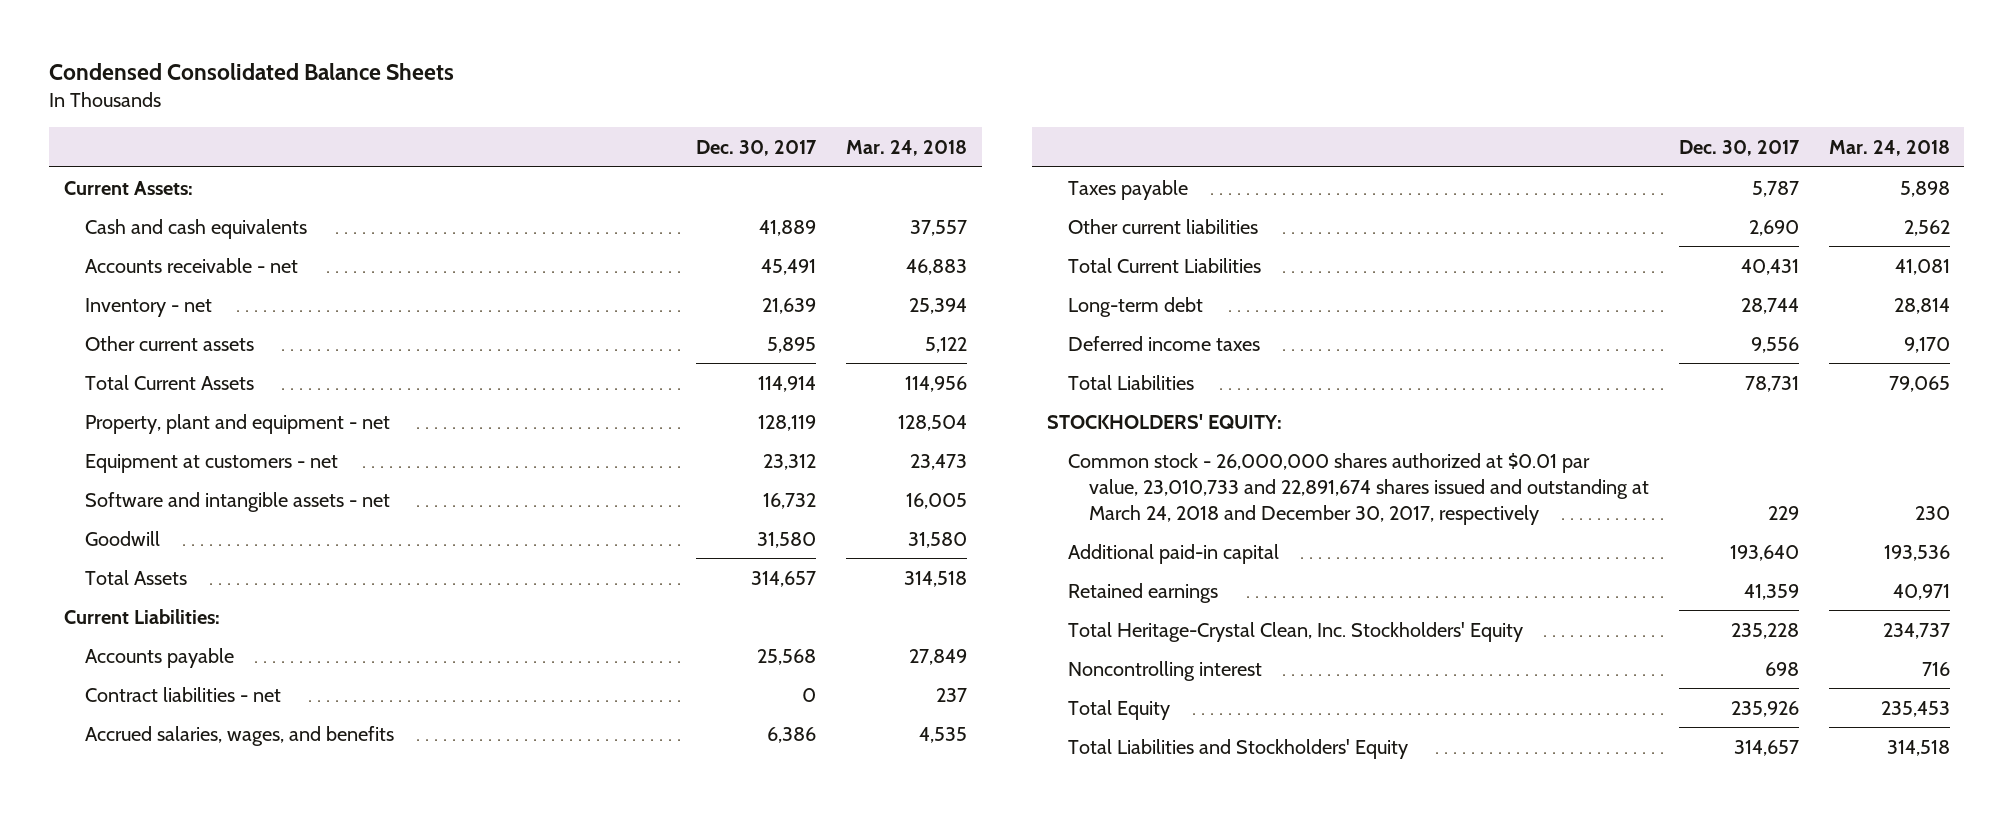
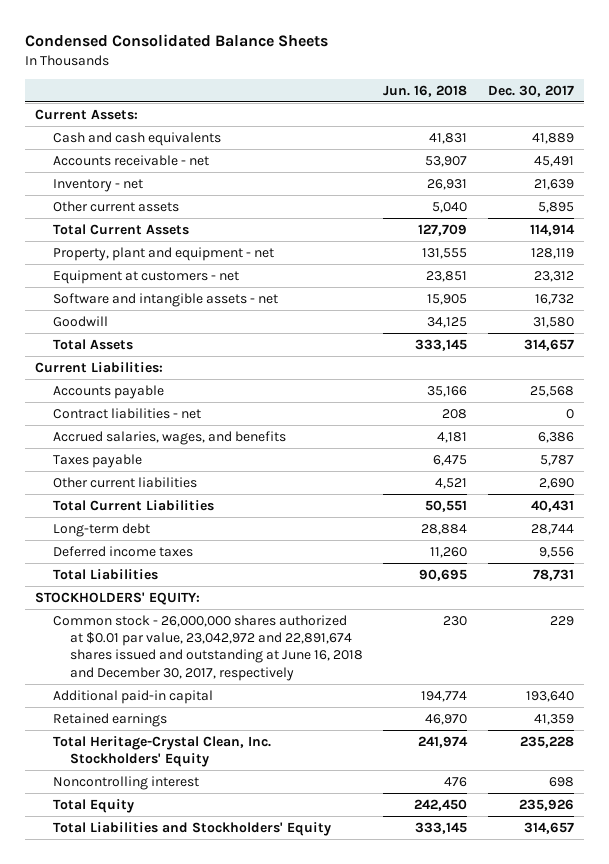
- | Dec. 30, 2017 | Mar. 24, 2018
+ | Jun. 16, 2018 | Dec. 30, 2017
- Common stock - 26,000,000 shares authorized at $0.01 par value, 23,010,733 and 22,891,674 shares issued and outstanding at March 24, 2018 and December 30, 2017, respectively | 229 | 230
+ Common stock - 26,000,000 shares authorized at $0.01 par value, 23,042,972 and 22,891,674 shares issued and outstanding at June 16, 2018 and December 30, 2017, respectively | 230 | 229

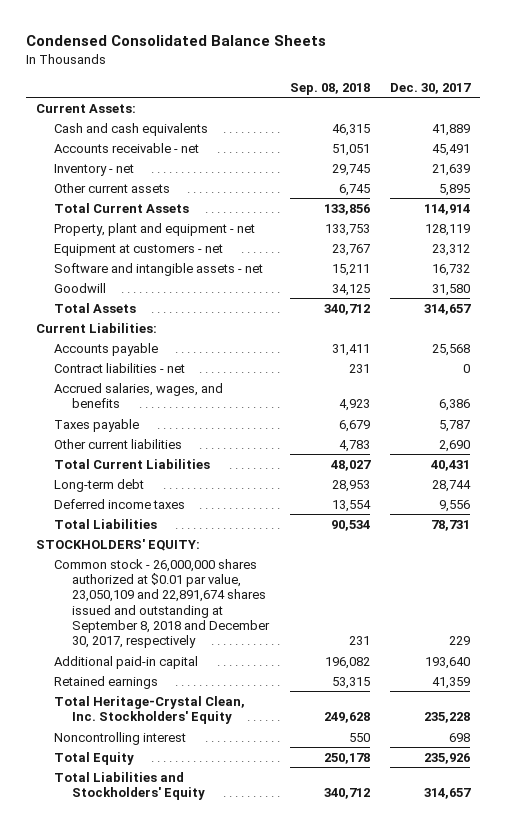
- | Jun. 16, 2018 | Dec. 30, 2017
+ | Sep. 08, 2018 | Dec. 30, 2017
- Common stock - 26,000,000 shares authorized at $0.01 par value, 23,042,972 and 22,891,674 shares issued and outstanding at June 16, 2018 and December 30, 2017, respectively | 230 | 229
+ Common stock - 26,000,000 shares authorized at $0.01 par value, 23,050,109 and 22,891,674 shares issued and outstanding at September 8, 2018 and December 30, 2017, respectively | 231 | 229

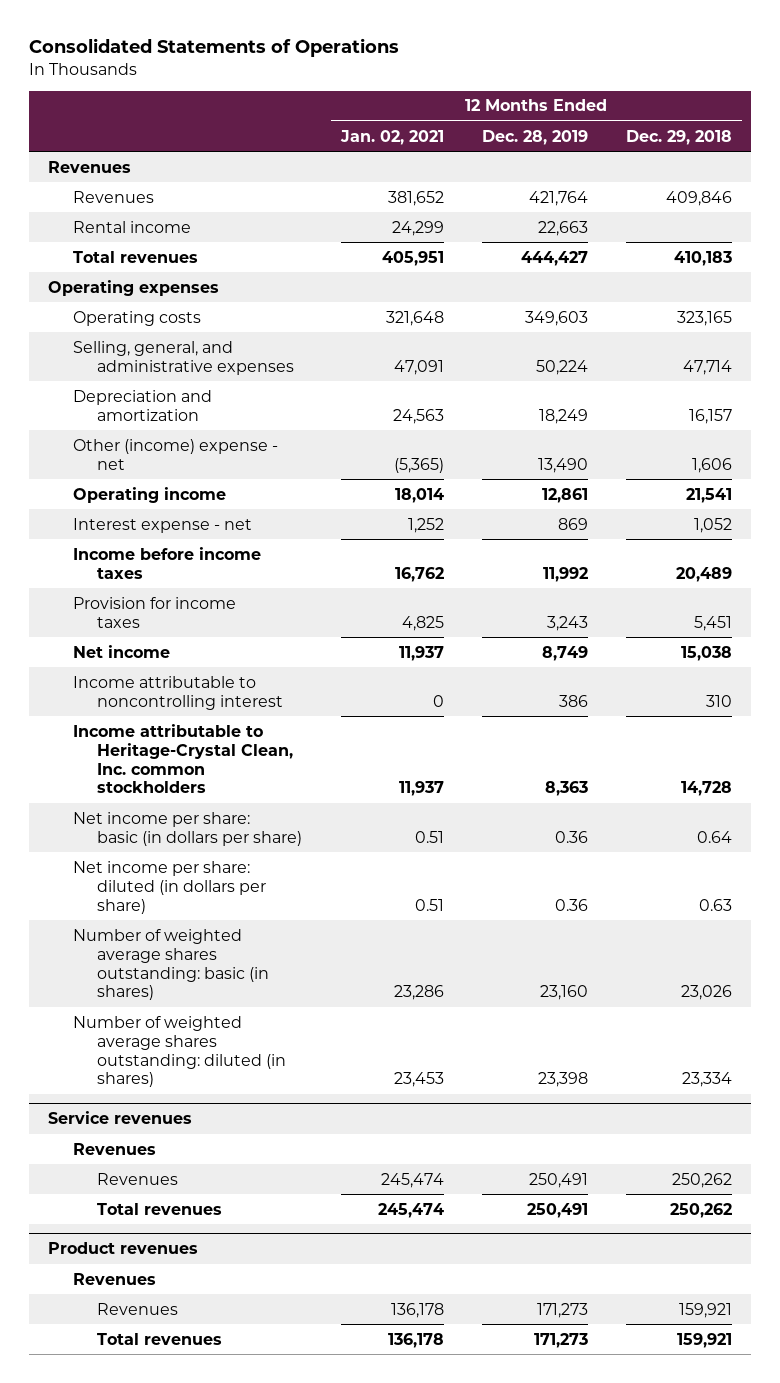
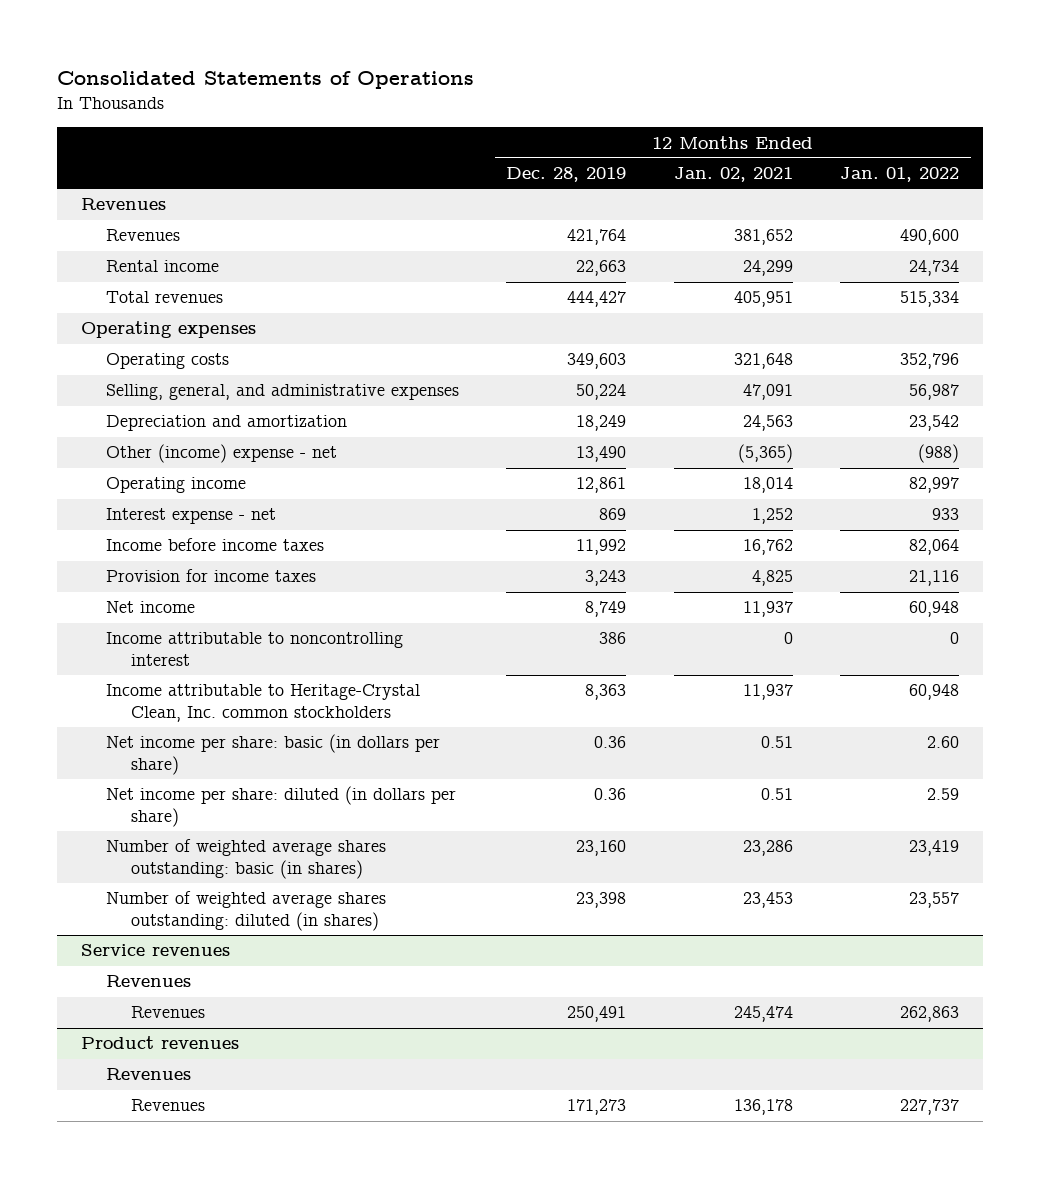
- | 12 Months Ended Jan. 02, 2021 | 12 Months Ended Dec. 28, 2019 | 12 Months Ended Dec. 29, 2018
+ | 12 Months Ended Dec. 28, 2019 | 12 Months Ended Jan. 02, 2021 | 12 Months Ended Jan. 01, 2022
@ Service revenues
- Total revenues | 245,474 | 250,491 | 250,262
@ Product revenues
- Total revenues | 136,178 | 171,273 | 159,921

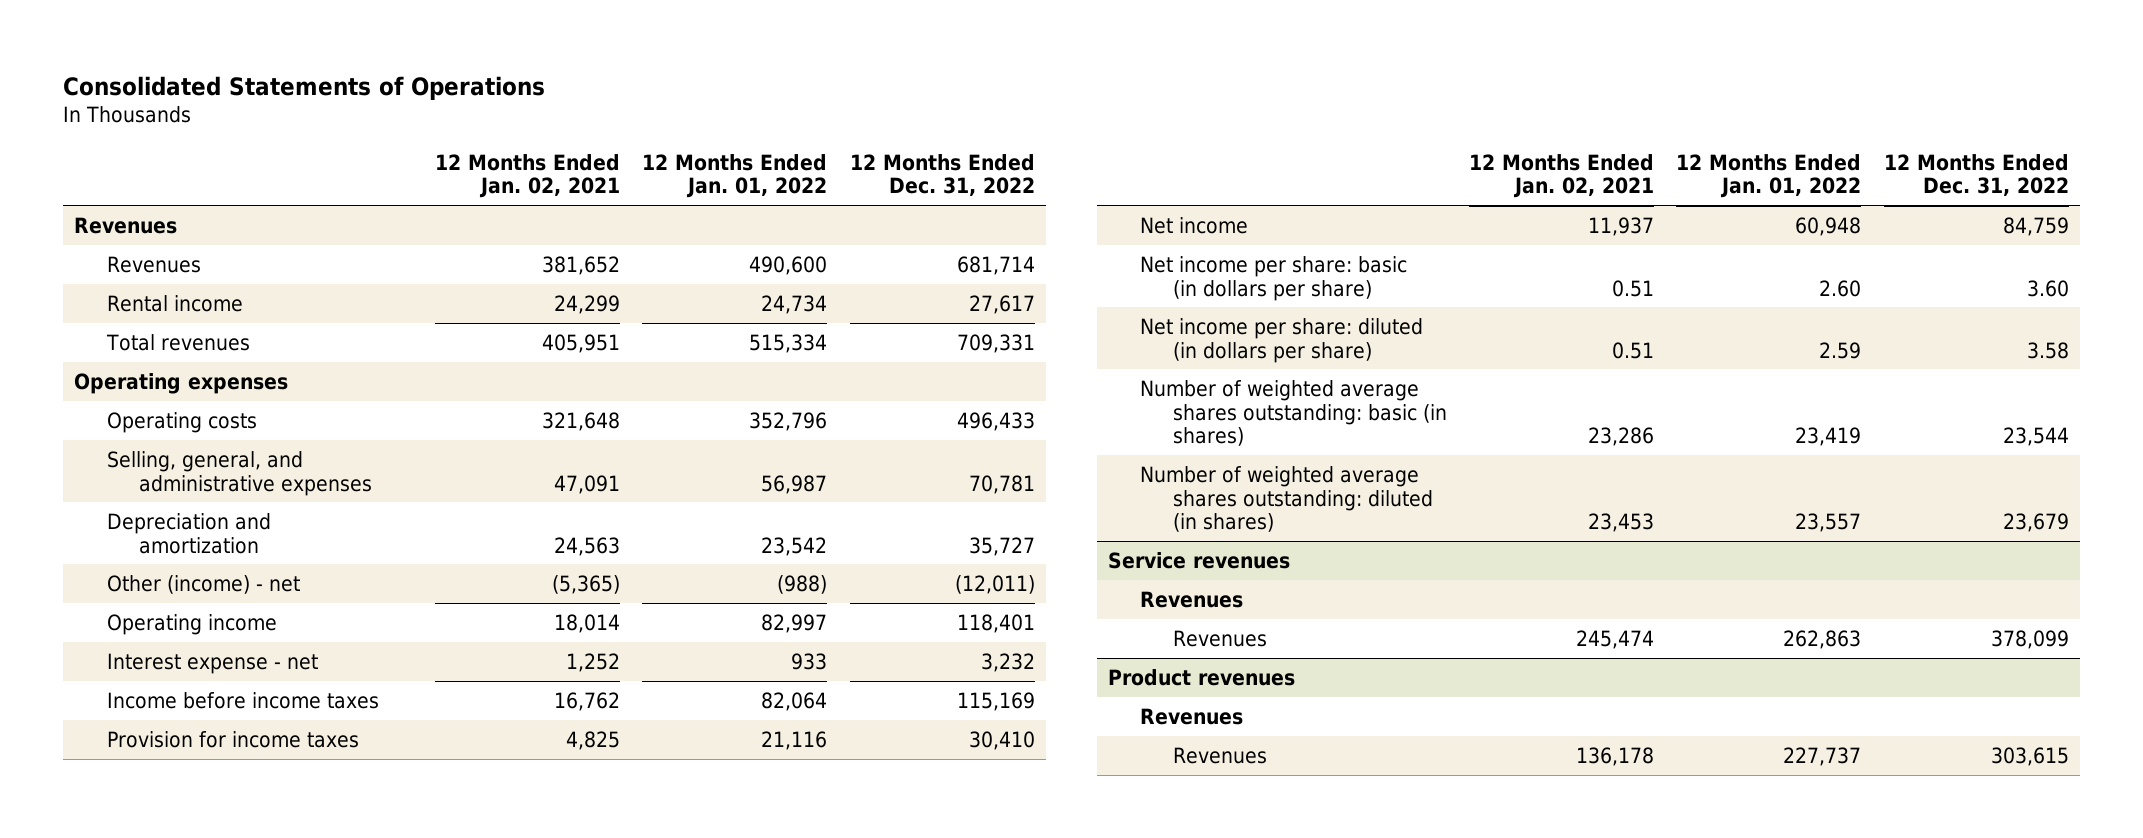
- | 12 Months Ended Dec. 28, 2019 | 12 Months Ended Jan. 02, 2021 | 12 Months Ended Jan. 01, 2022
+ | 12 Months Ended Jan. 02, 2021 | 12 Months Ended Jan. 01, 2022 | 12 Months Ended Dec. 31, 2022
- Other (income) expense - net | 13,490 | (5,365) | (988)
+ Other (income) - net | (5,365) | (988) | (12,011)
- Income attributable to noncontrolling interest | 386 | 0 | 0
- Income attributable to Heritage-Crystal Clean, Inc. common stockholders | 8,363 | 11,937 | 60,948

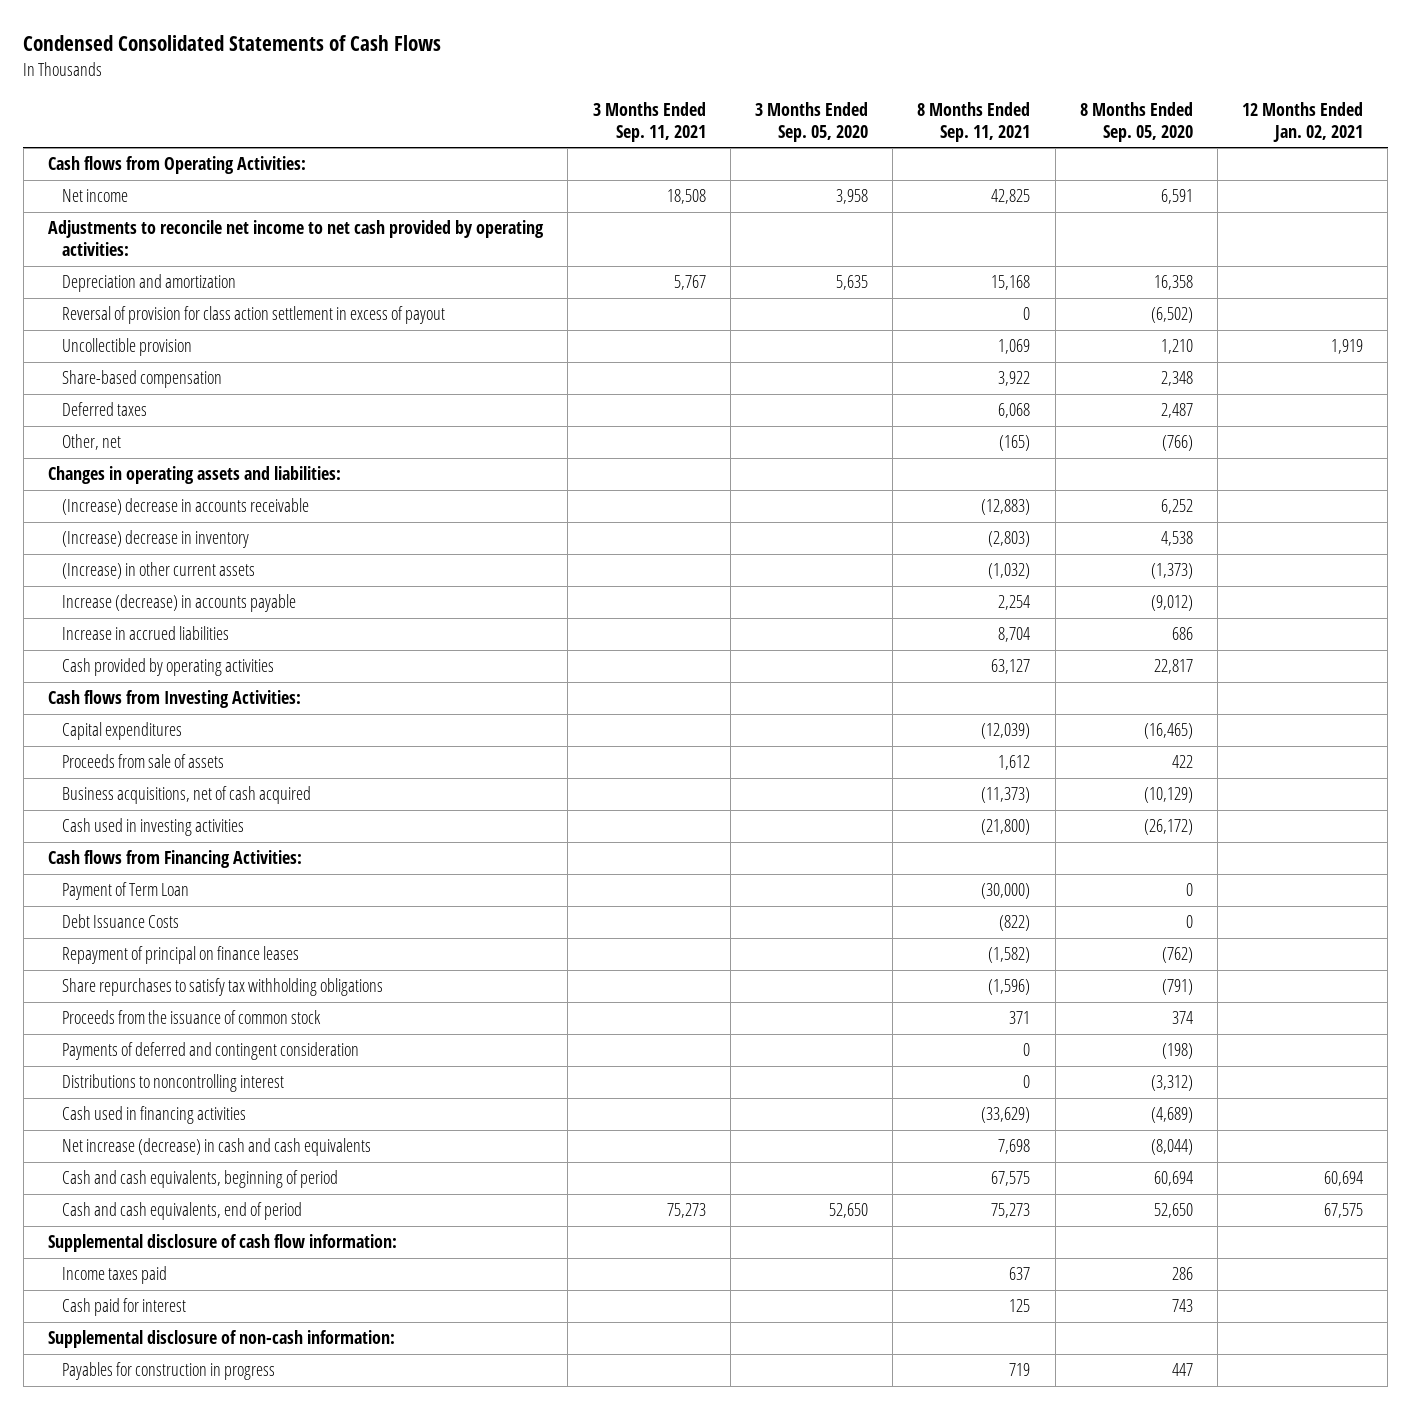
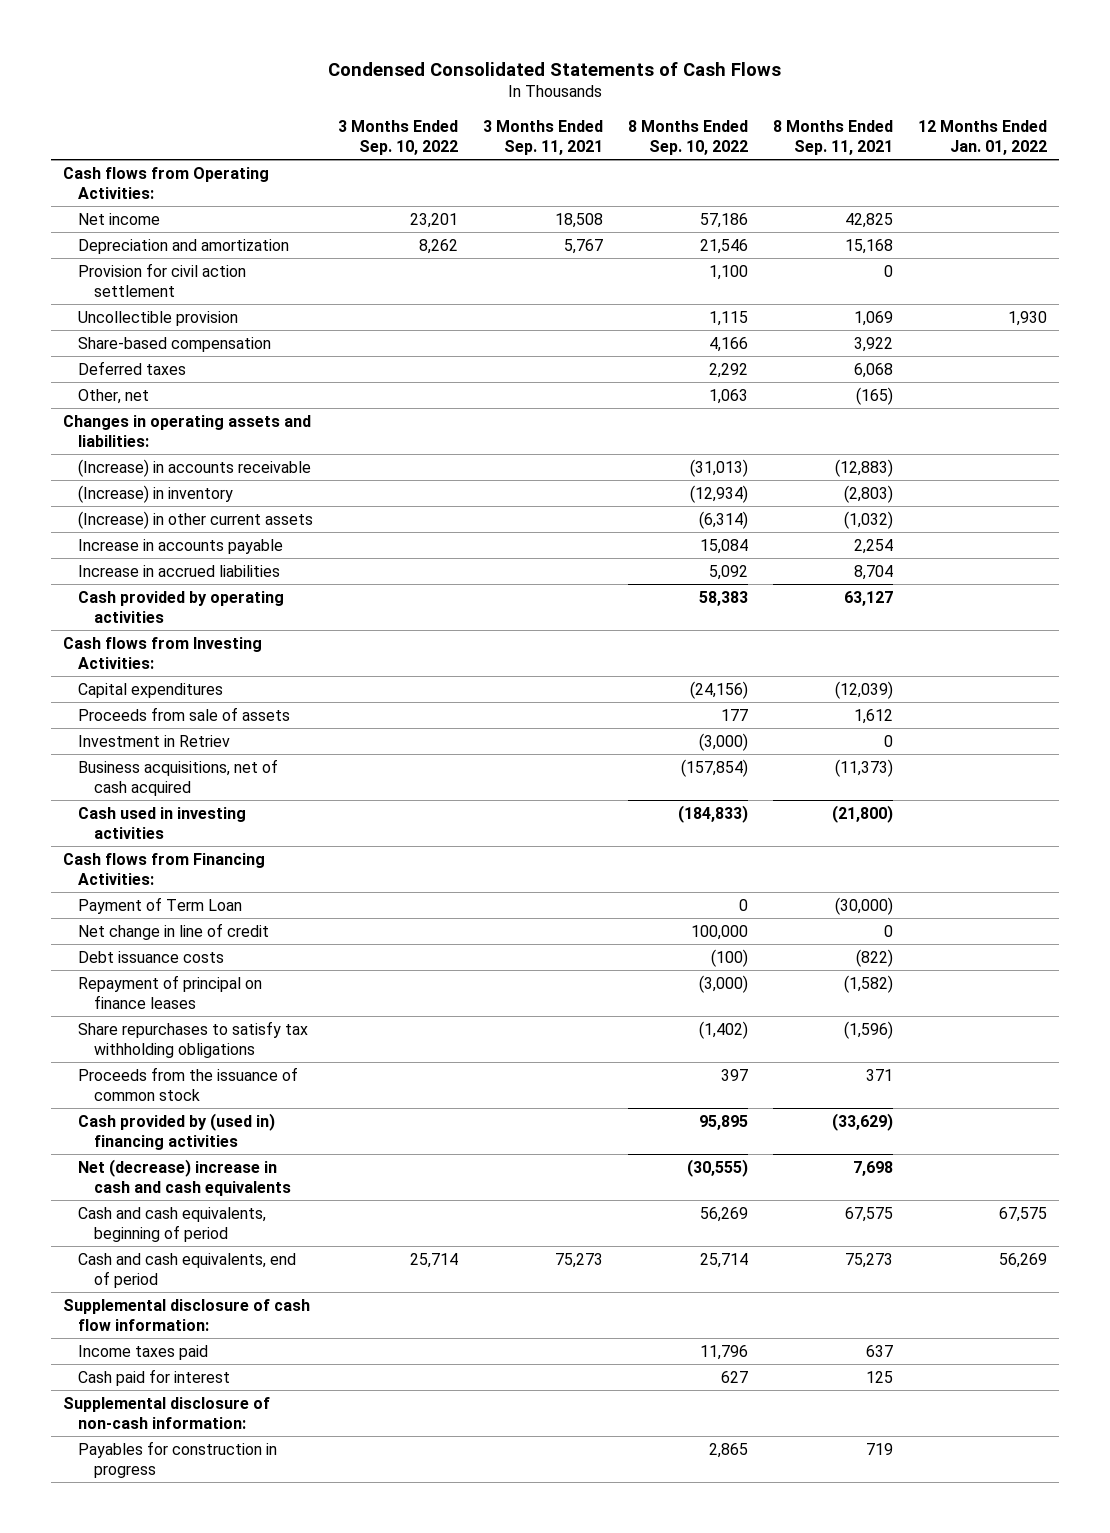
- | 3 Months Ended Sep. 11, 2021 | 3 Months Ended Sep. 05, 2020 | 8 Months Ended Sep. 11, 2021 | 8 Months Ended Sep. 05, 2020 | 12 Months Ended Jan. 02, 2021
+ | 3 Months Ended Sep. 10, 2022 | 3 Months Ended Sep. 11, 2021 | 8 Months Ended Sep. 10, 2022 | 8 Months Ended Sep. 11, 2021 | 12 Months Ended Jan. 01, 2022
- Adjustments to reconcile net income to net cash provided by operating activities:
- Reversal of provision for class action settlement in excess of payout | | | 0 | (6,502) |
+ Provision for civil action settlement | | | 1,100 | 0 |
- (Increase) decrease in accounts receivable | | | (12,883) | 6,252 |
- (Increase) decrease in inventory | | | (2,803) | 4,538 |
+ (Increase) in accounts receivable | | | (31,013) | (12,883) |
+ (Increase) in inventory | | | (12,934) | (2,803) |
- Increase (decrease) in accounts payable | | | 2,254 | (9,012) |
+ Increase in accounts payable | | | 15,084 | 2,254 |
+ Investment in Retriev | | | (3,000) | 0 |
- Debt Issuance Costs | | | (822) | 0 |
+ Net change in line of credit | | | 100,000 | 0 |
+ Debt issuance costs | | | (100) | (822) |
- Payments of deferred and contingent consideration | | | 0 | (198) |
- Distributions to noncontrolling interest | | | 0 | (3,312) |
- Cash used in financing activities | | | (33,629) | (4,689) |
- Net increase (decrease) in cash and cash equivalents | | | 7,698 | (8,044) |
+ Cash provided by (used in) financing activities | | | 95,895 | (33,629) |
+ Net (decrease) increase in cash and cash equivalents | | | (30,555) | 7,698 |

